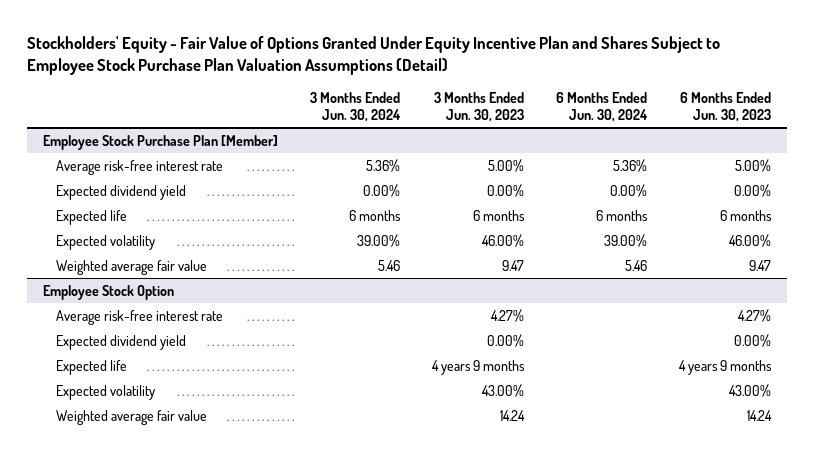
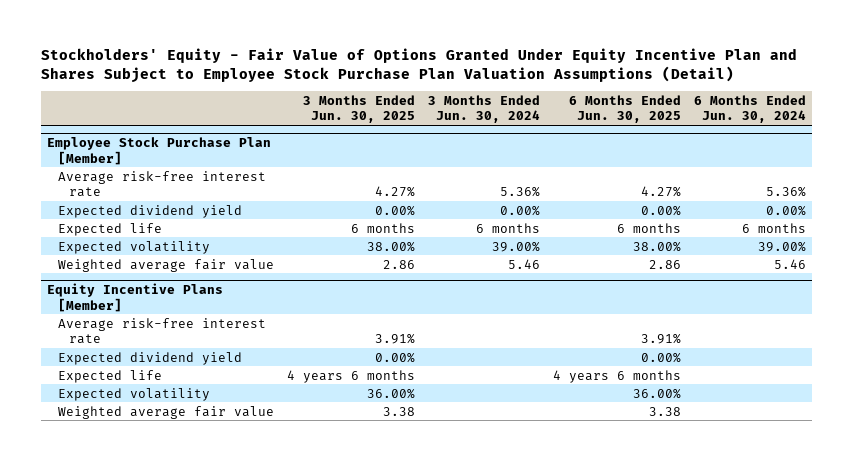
- | 3 Months Ended Jun. 30, 2024 | 3 Months Ended Jun. 30, 2023 | 6 Months Ended Jun. 30, 2024 | 6 Months Ended Jun. 30, 2023
+ | 3 Months Ended Jun. 30, 2025 | 3 Months Ended Jun. 30, 2024 | 6 Months Ended Jun. 30, 2025 | 6 Months Ended Jun. 30, 2024
- Employee Stock Option
+ Equity Incentive Plans [Member]

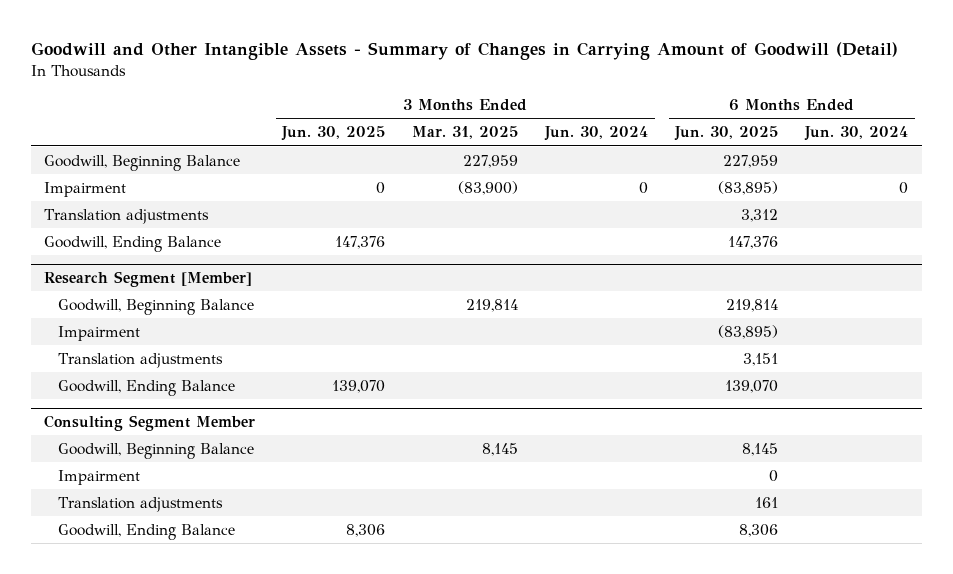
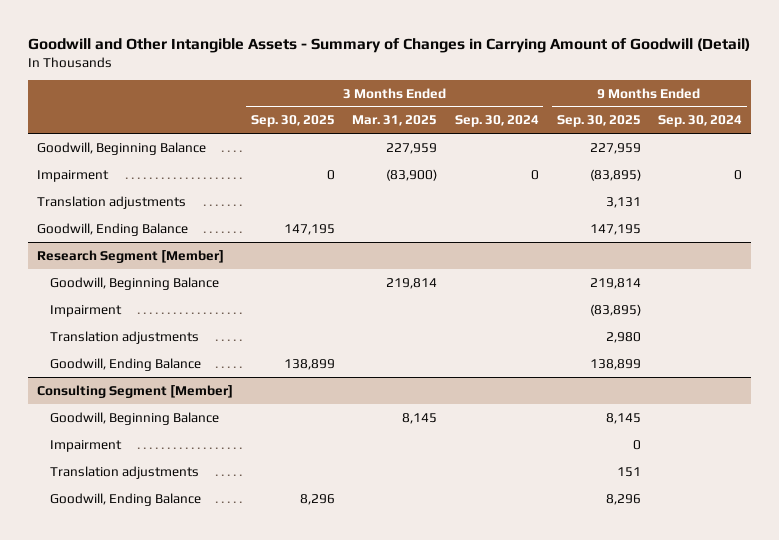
- | 3 Months Ended Jun. 30, 2025 | 3 Months Ended Mar. 31, 2025 | 3 Months Ended Jun. 30, 2024 | 6 Months Ended Jun. 30, 2025 | 6 Months Ended Jun. 30, 2024
+ | 3 Months Ended Sep. 30, 2025 | 3 Months Ended Mar. 31, 2025 | 3 Months Ended Sep. 30, 2024 | 9 Months Ended Sep. 30, 2025 | 9 Months Ended Sep. 30, 2024
- Consulting Segment Member
+ Consulting Segment [Member]

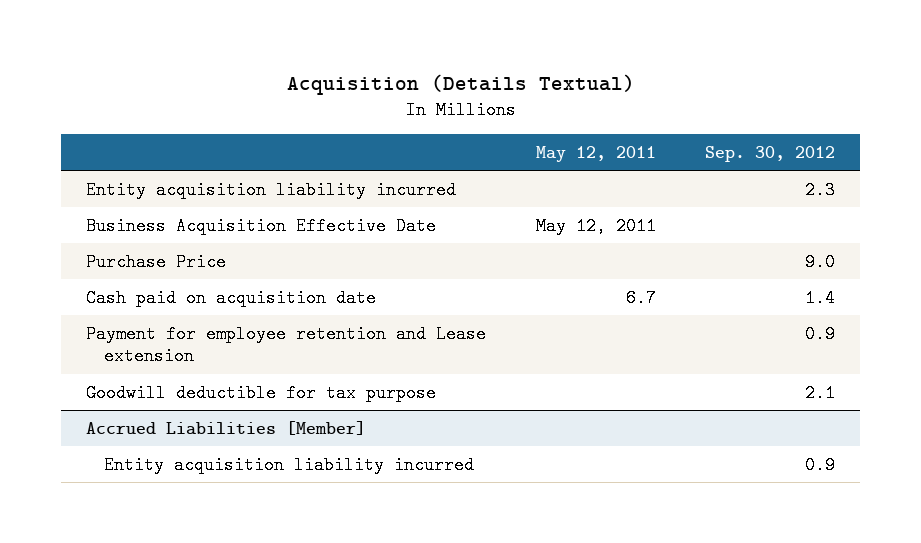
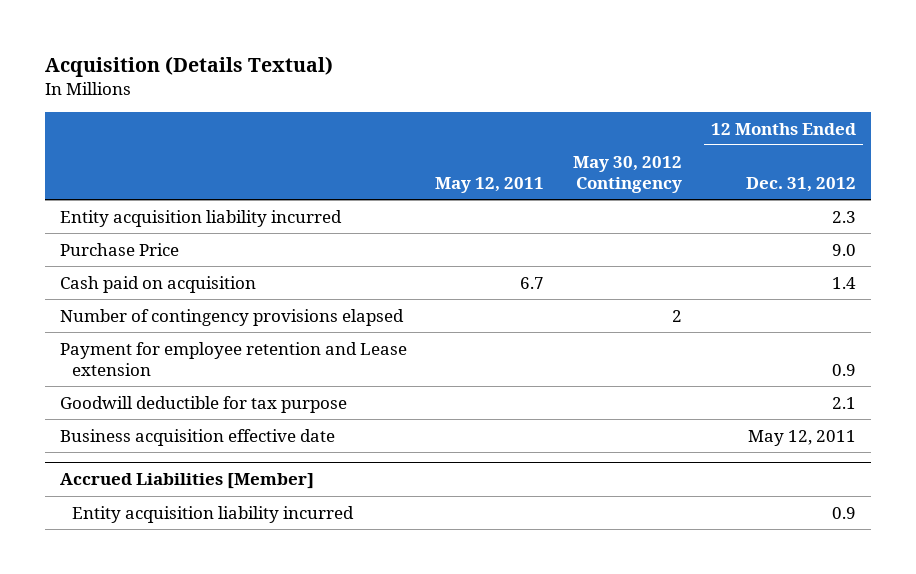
- | May 12, 2011 | Sep. 30, 2012
+ | May 12, 2011 | May 30, 2012 Contingency | 12 Months Ended Dec. 31, 2012
- Business Acquisition Effective Date | May 12, 2011 |
- Cash paid on acquisition date | 6.7 | 1.4
+ Cash paid on acquisition | 6.7 | | 1.4
+ Number of contingency provisions elapsed | | 2 |
+ Business acquisition effective date | | | May 12, 2011

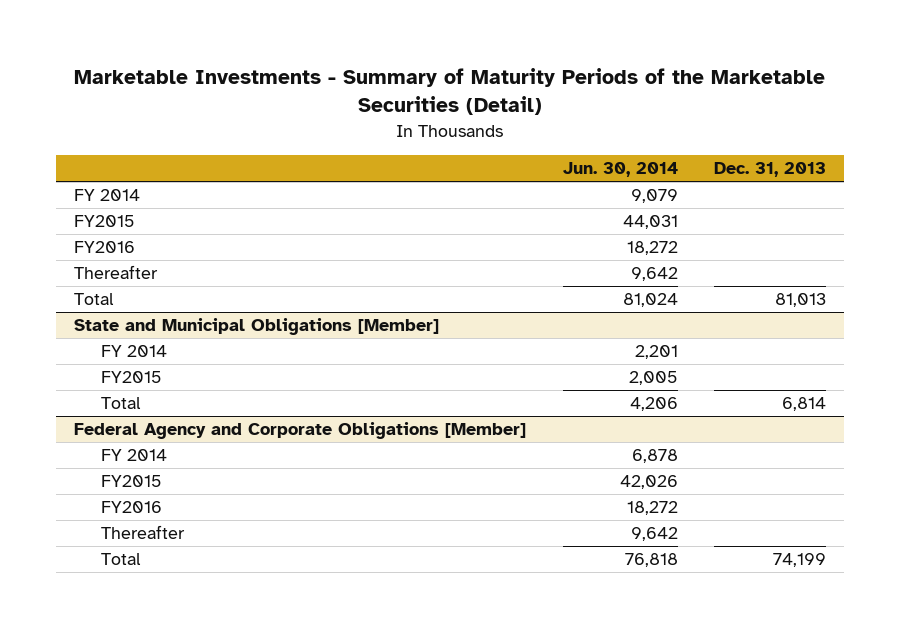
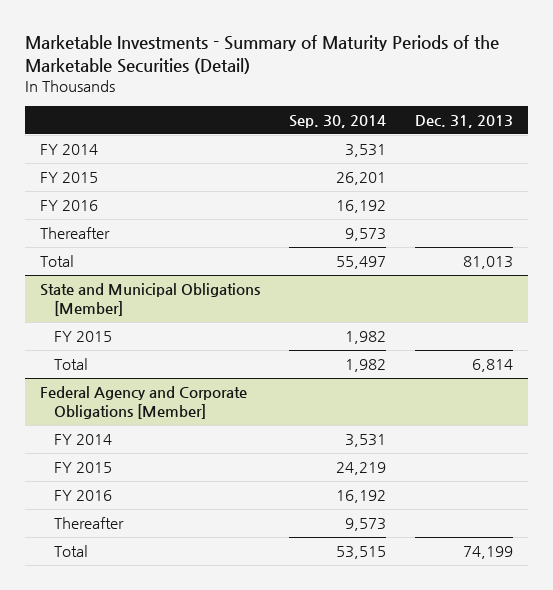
- | Jun. 30, 2014 | Dec. 31, 2013
+ | Sep. 30, 2014 | Dec. 31, 2013
- FY2015 | 44,031 |
- FY2016 | 18,272 |
+ FY 2015 | 26,201 |
+ FY 2016 | 16,192 |
@ State and Municipal Obligations [Member]
- FY 2014 | 2,201 |
- FY2015 | 2,005 |
+ FY 2015 | 1,982 |
@ Federal Agency and Corporate Obligations [Member]
- FY2015 | 42,026 |
- FY2016 | 18,272 |
+ FY 2015 | 24,219 |
+ FY 2016 | 16,192 |

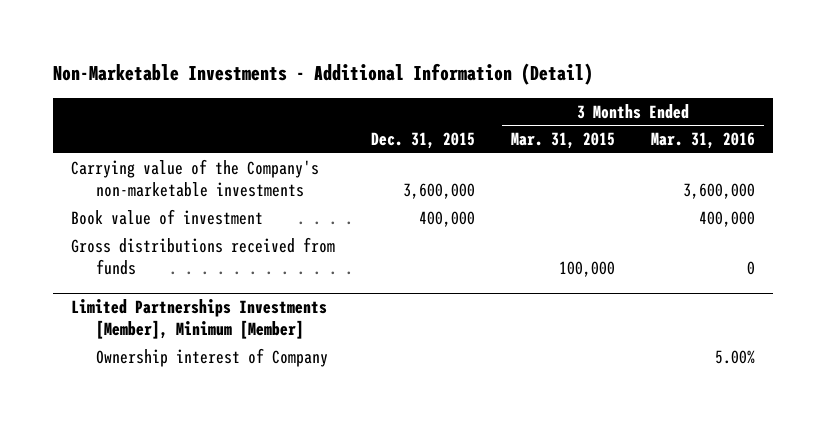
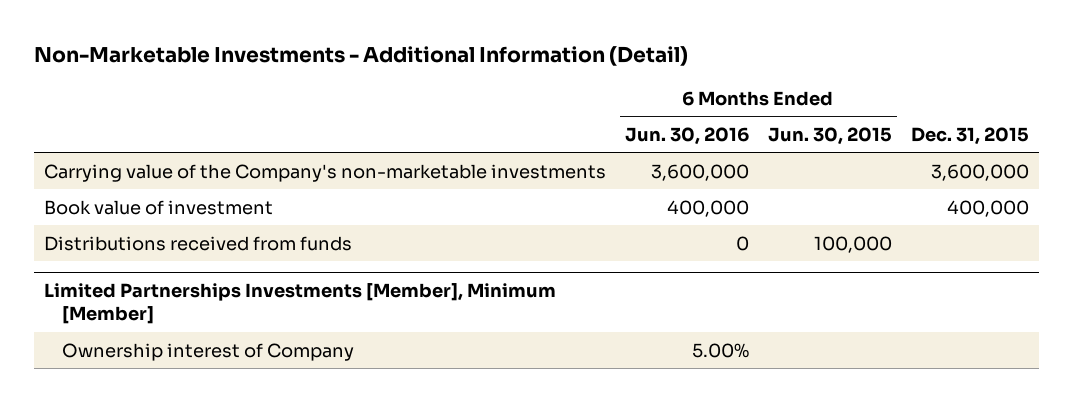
- | Dec. 31, 2015 | 3 Months Ended Mar. 31, 2015 | 3 Months Ended Mar. 31, 2016
+ | 6 Months Ended Jun. 30, 2016 | 6 Months Ended Jun. 30, 2015 | Dec. 31, 2015
- Gross distributions received from funds | | 100,000 | 0
+ Distributions received from funds | 0 | 100,000 |

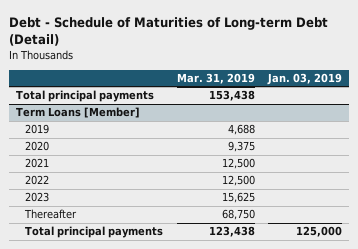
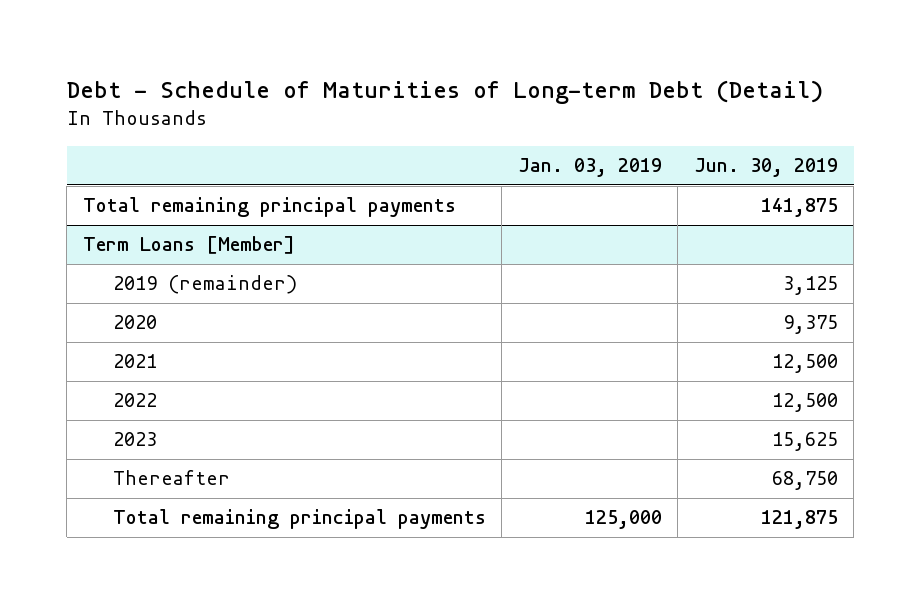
- | Mar. 31, 2019 | Jan. 03, 2019
+ | Jan. 03, 2019 | Jun. 30, 2019
- Total principal payments | 153,438 |
+ Total remaining principal payments | | 141,875
@ Term Loans [Member]
- 2019 | 4,688 |
+ 2019 (remainder) | | 3,125
- Total principal payments | 123,438 | 125,000
+ Total remaining principal payments | 125,000 | 121,875

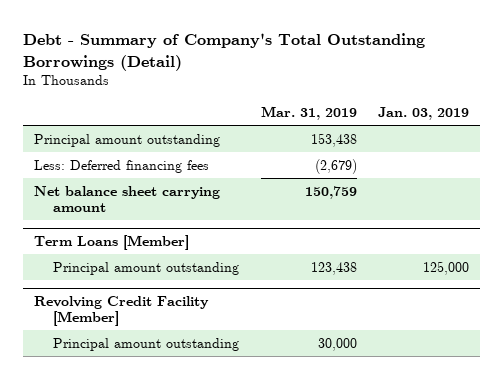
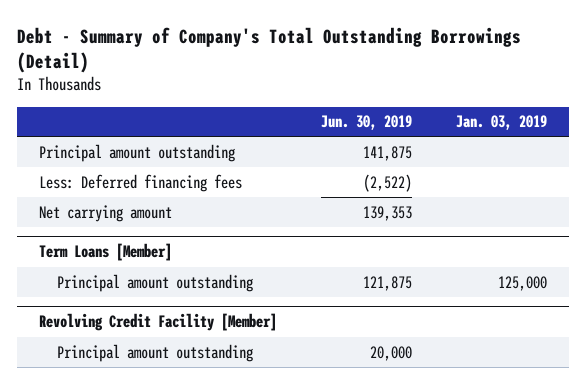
- | Mar. 31, 2019 | Jan. 03, 2019
+ | Jun. 30, 2019 | Jan. 03, 2019
- Net balance sheet carrying amount | 150,759 |
+ Net carrying amount | 139,353 |

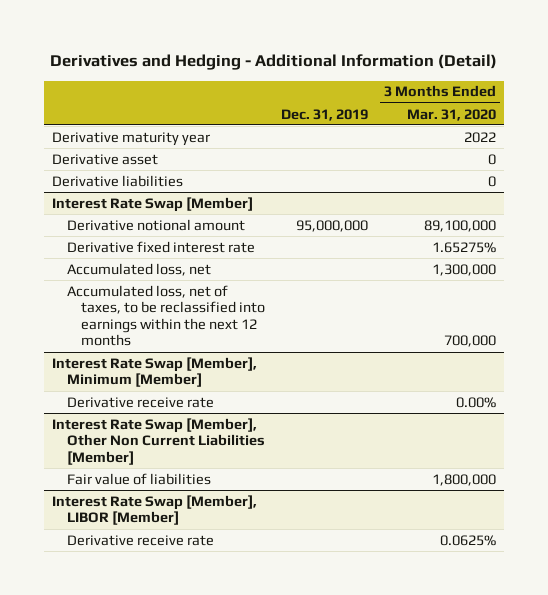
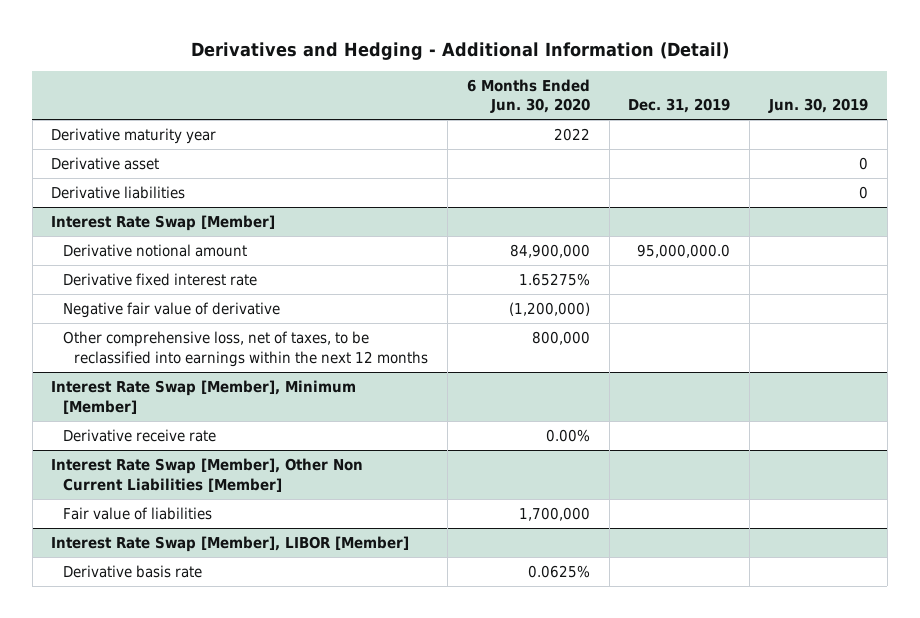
- | Dec. 31, 2019 | 3 Months Ended Mar. 31, 2020
+ | 6 Months Ended Jun. 30, 2020 | Dec. 31, 2019 | Jun. 30, 2019
@ Interest Rate Swap [Member]
- Derivative notional amount | 95,000,000 | 89,100,000
+ Derivative notional amount | 84,900,000 | 95,000,000.0 |
- Accumulated loss, net | | 1,300,000
- Accumulated loss, net of taxes, to be reclassified into earnings within the next 12 months | | 700,000
+ Negative fair value of derivative | (1,200,000) | |
+ Other comprehensive loss, net of taxes, to be reclassified into earnings within the next 12 months | 800,000 | |
@ Interest Rate Swap [Member], LIBOR [Member]
- Derivative receive rate | | 0.0625%
+ Derivative basis rate | 0.0625% | |

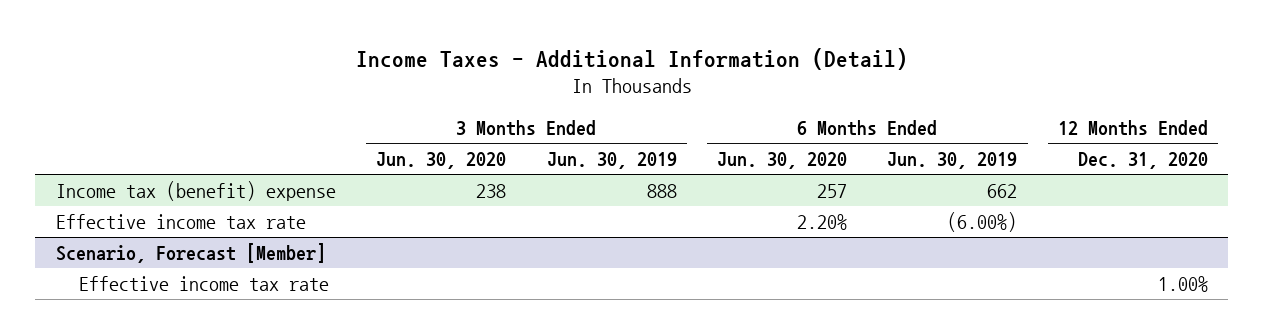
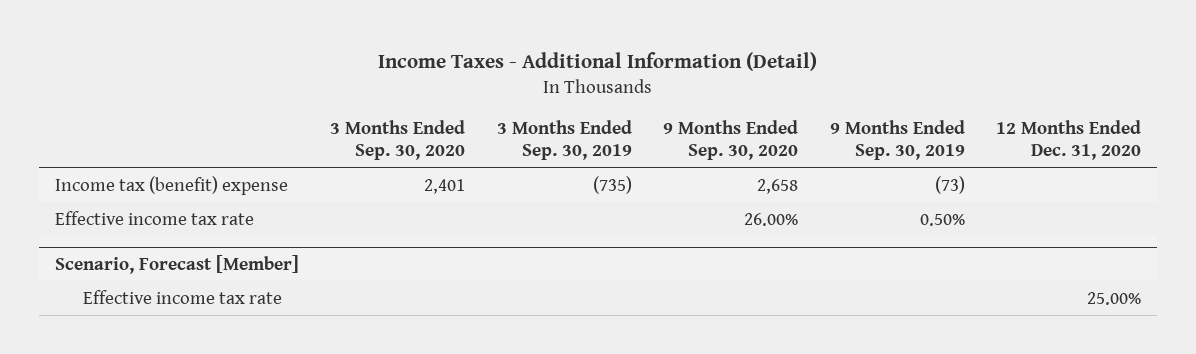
- | 3 Months Ended Jun. 30, 2020 | 3 Months Ended Jun. 30, 2019 | 6 Months Ended Jun. 30, 2020 | 6 Months Ended Jun. 30, 2019 | 12 Months Ended Dec. 31, 2020
+ | 3 Months Ended Sep. 30, 2020 | 3 Months Ended Sep. 30, 2019 | 9 Months Ended Sep. 30, 2020 | 9 Months Ended Sep. 30, 2019 | 12 Months Ended Dec. 31, 2020
@ Scenario, Forecast [Member]
- Effective income tax rate | | | | | 1.00%
+ Effective income tax rate | | | | | 25.00%

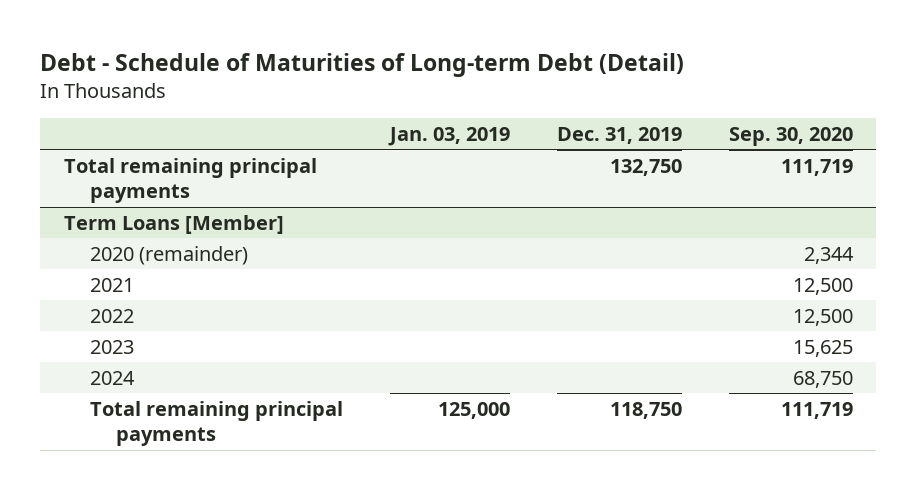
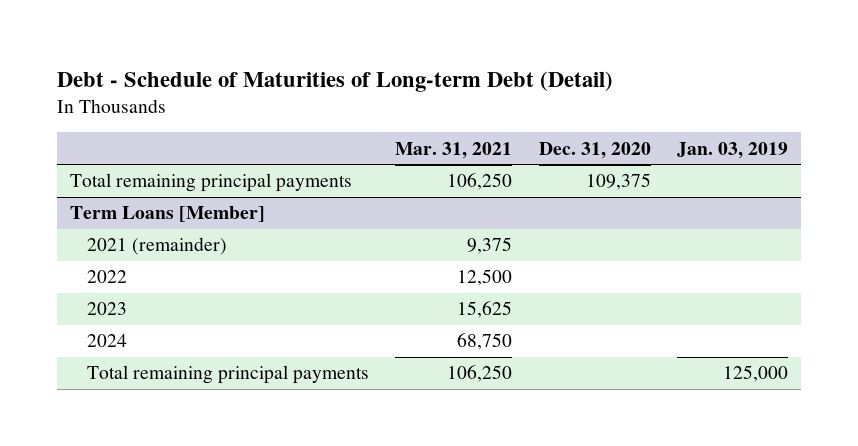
- | Jan. 03, 2019 | Dec. 31, 2019 | Sep. 30, 2020
+ | Mar. 31, 2021 | Dec. 31, 2020 | Jan. 03, 2019
@ Term Loans [Member]
- 2020 (remainder) | | | 2,344
- 2021 | | | 12,500
+ 2021 (remainder) | 9,375 | |

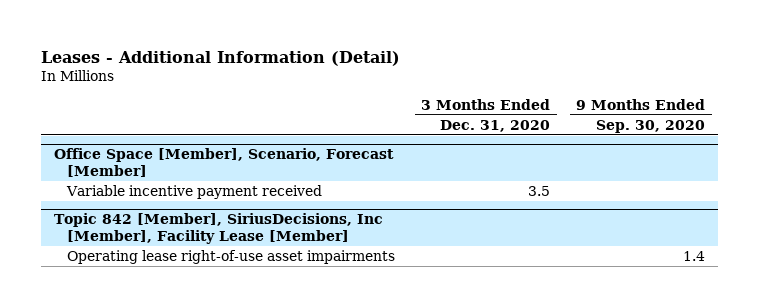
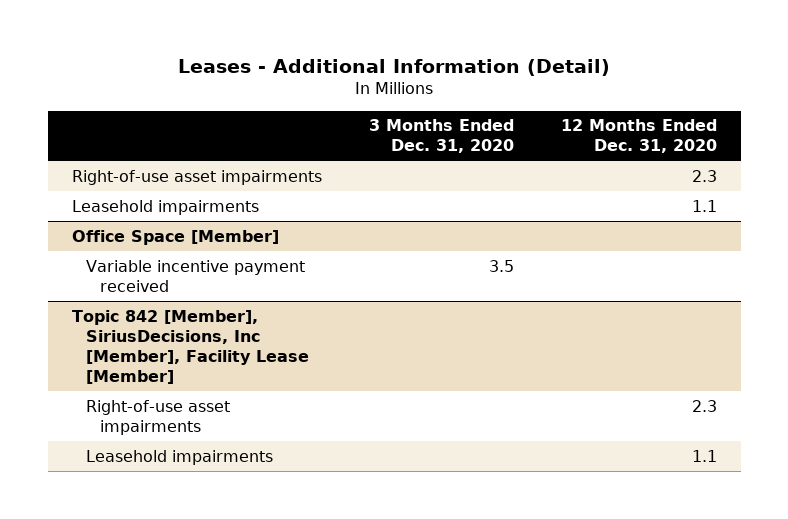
- | 3 Months Ended Dec. 31, 2020 | 9 Months Ended Sep. 30, 2020
+ | 3 Months Ended Dec. 31, 2020 | 12 Months Ended Dec. 31, 2020
- Office Space [Member], Scenario, Forecast [Member]
+ Right-of-use asset impairments | | 2.3
+ Leasehold impairments | | 1.1
+ Office Space [Member]
@ Topic 842 [Member], SiriusDecisions, Inc [Member], Facility Lease [Member]
- Operating lease right-of-use asset impairments | | 1.4
+ Right-of-use asset impairments | | 2.3
+ Leasehold impairments | | 1.1

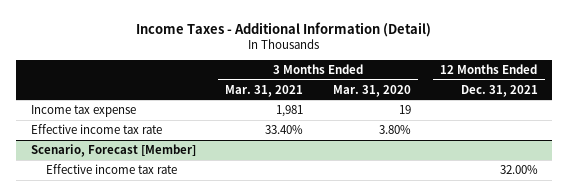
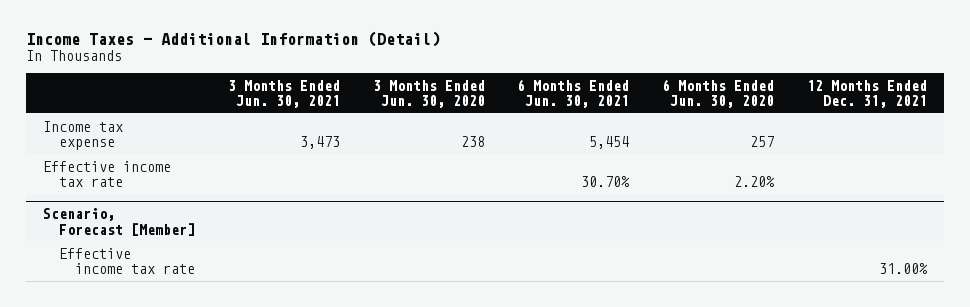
- | 3 Months Ended Mar. 31, 2021 | 3 Months Ended Mar. 31, 2020 | 12 Months Ended Dec. 31, 2021
+ | 3 Months Ended Jun. 30, 2021 | 3 Months Ended Jun. 30, 2020 | 6 Months Ended Jun. 30, 2021 | 6 Months Ended Jun. 30, 2020 | 12 Months Ended Dec. 31, 2021
@ Scenario, Forecast [Member]
- Effective income tax rate | | | 32.00%
+ Effective income tax rate | | | | | 31.00%

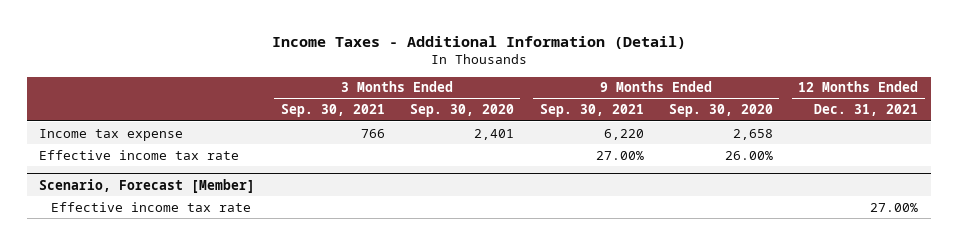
- | 3 Months Ended Jun. 30, 2021 | 3 Months Ended Jun. 30, 2020 | 6 Months Ended Jun. 30, 2021 | 6 Months Ended Jun. 30, 2020 | 12 Months Ended Dec. 31, 2021
+ | 3 Months Ended Sep. 30, 2021 | 3 Months Ended Sep. 30, 2020 | 9 Months Ended Sep. 30, 2021 | 9 Months Ended Sep. 30, 2020 | 12 Months Ended Dec. 31, 2021
@ Scenario, Forecast [Member]
- Effective income tax rate | | | | | 31.00%
+ Effective income tax rate | | | | | 27.00%

